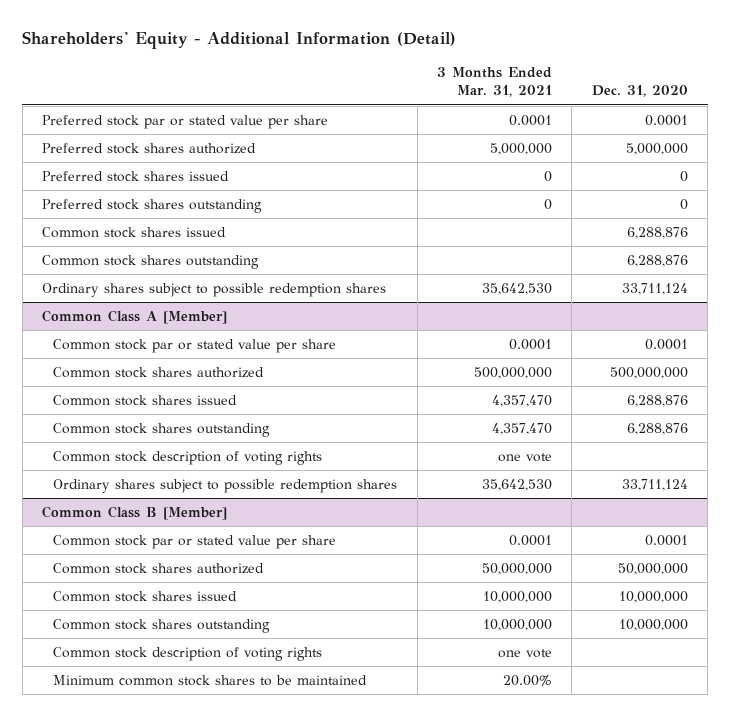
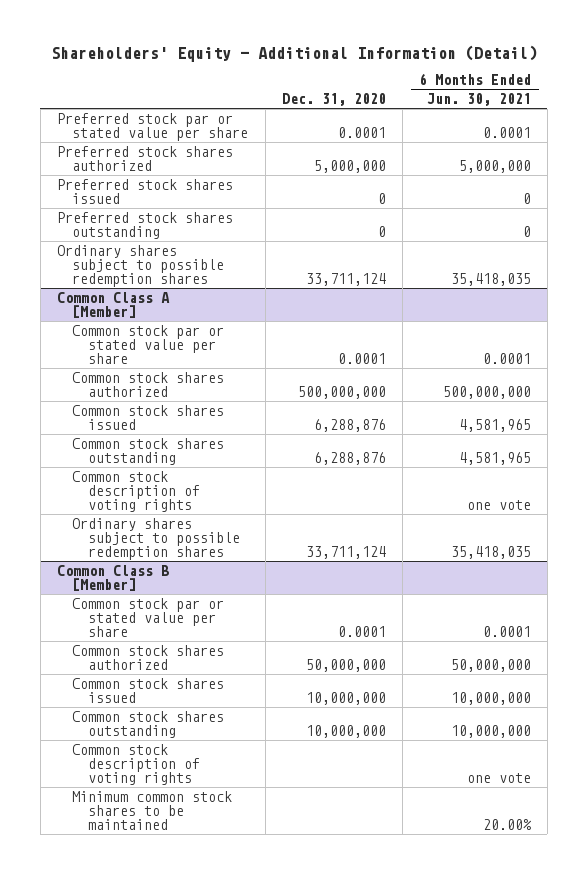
- | 3 Months Ended Mar. 31, 2021 | Dec. 31, 2020
+ | Dec. 31, 2020 | 6 Months Ended Jun. 30, 2021
- Common stock shares issued | | 6,288,876
- Common stock shares outstanding | | 6,288,876

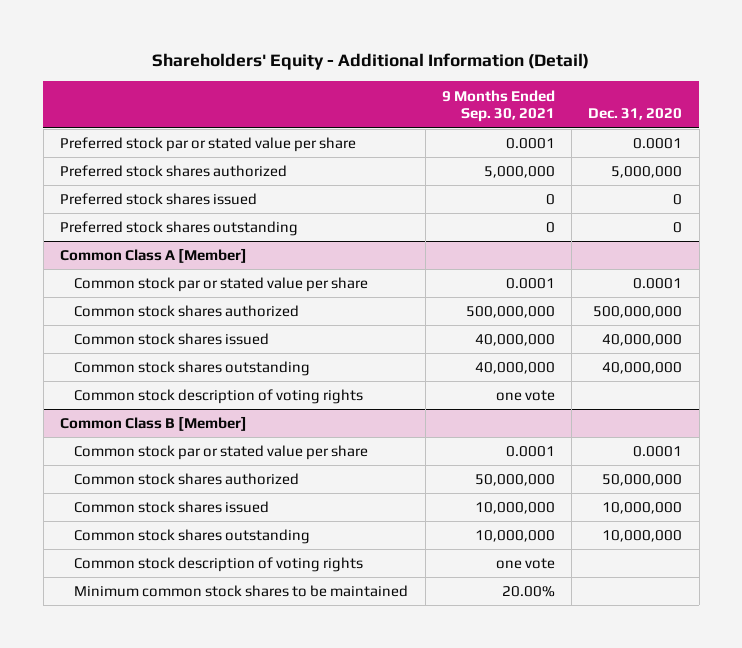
- | Dec. 31, 2020 | 6 Months Ended Jun. 30, 2021
+ | 9 Months Ended Sep. 30, 2021 | Dec. 31, 2020
- Ordinary shares subject to possible redemption shares | 33,711,124 | 35,418,035
@ Common Class A [Member]
- Common stock shares issued | 6,288,876 | 4,581,965
- Common stock shares outstanding | 6,288,876 | 4,581,965
+ Common stock shares issued | 40,000,000 | 40,000,000
+ Common stock shares outstanding | 40,000,000 | 40,000,000
- Ordinary shares subject to possible redemption shares | 33,711,124 | 35,418,035

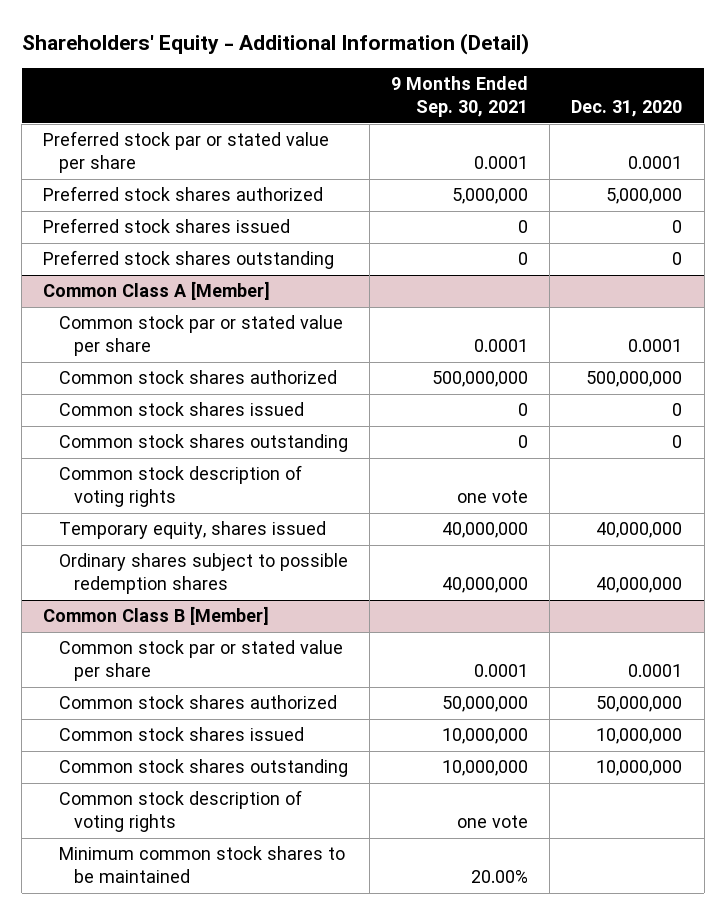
@ Common Class A [Member]
- Common stock shares issued | 40,000,000 | 40,000,000
- Common stock shares outstanding | 40,000,000 | 40,000,000
+ Common stock shares issued | 0 | 0
+ Common stock shares outstanding | 0 | 0
+ Temporary equity, shares issued | 40,000,000 | 40,000,000
+ Ordinary shares subject to possible redemption shares | 40,000,000 | 40,000,000

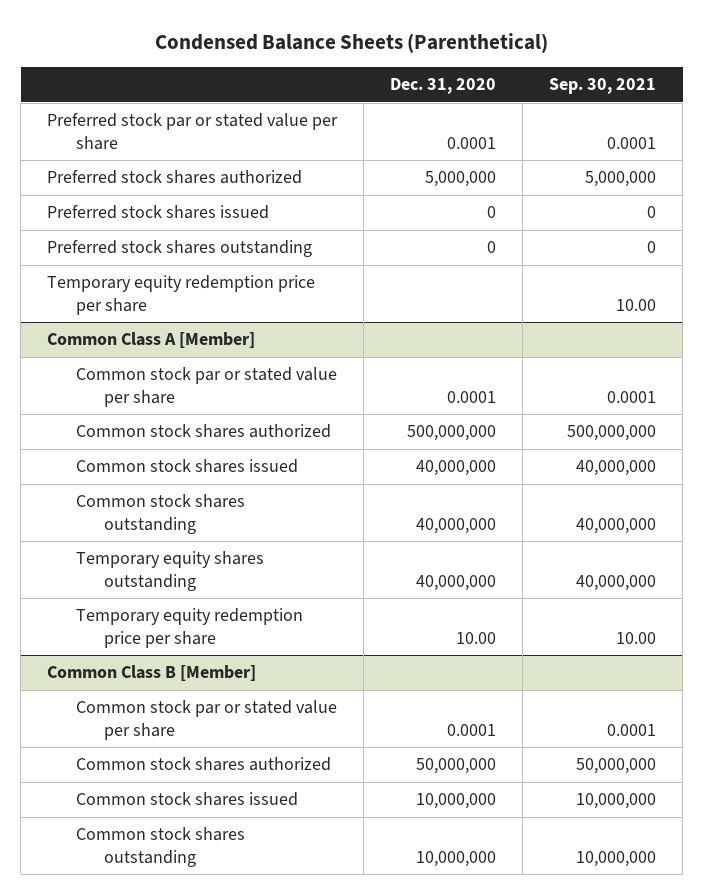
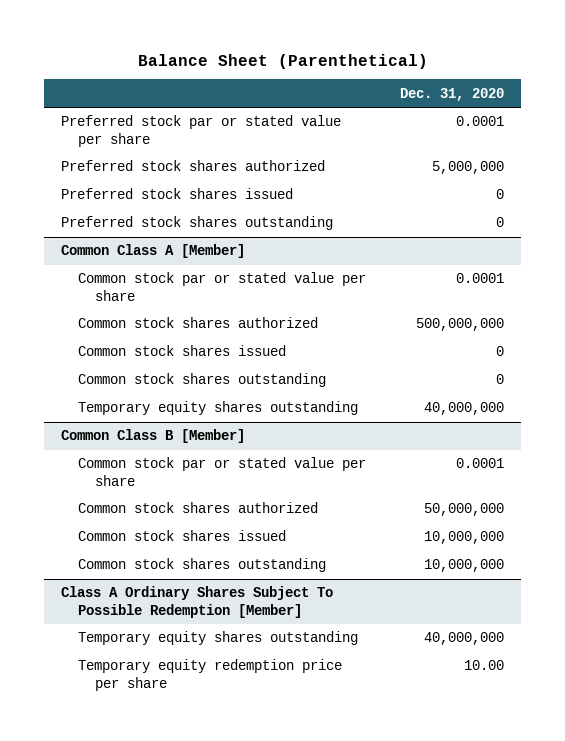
- Condensed Balance Sheets (Parenthetical)
+ Balance Sheet (Parenthetical)
- | Dec. 31, 2020 | Sep. 30, 2021
+ | Dec. 31, 2020
- Temporary equity redemption price per share | | 10.00
@ Common Class A [Member]
- Common stock shares issued | 40,000,000 | 40,000,000
- Common stock shares outstanding | 40,000,000 | 40,000,000
+ Common stock shares issued | 0
+ Common stock shares outstanding | 0
- Temporary equity redemption price per share | 10.00 | 10.00
+ Class A Ordinary Shares Subject To Possible Redemption [Member]
+ Temporary equity shares outstanding | 40,000,000
+ Temporary equity redemption price per share | 10.00

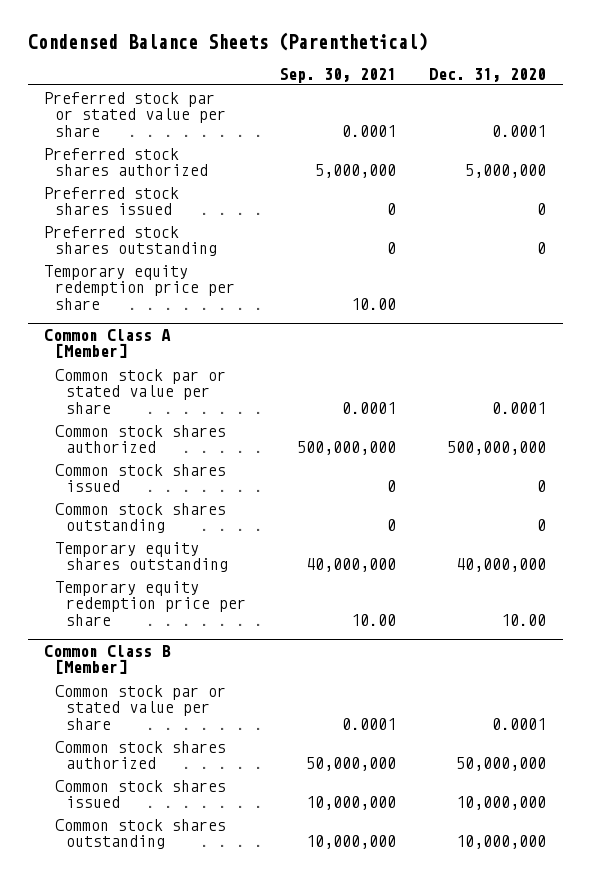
- Balance Sheet (Parenthetical)
+ Condensed Balance Sheets (Parenthetical)
- | Dec. 31, 2020
+ | Sep. 30, 2021 | Dec. 31, 2020
+ Temporary equity redemption price per share | 10.00 |
@ Common Class A [Member]
+ Temporary equity redemption price per share | 10.00 | 10.00
- Class A Ordinary Shares Subject To Possible Redemption [Member]
- Temporary equity shares outstanding | 40,000,000
- Temporary equity redemption price per share | 10.00

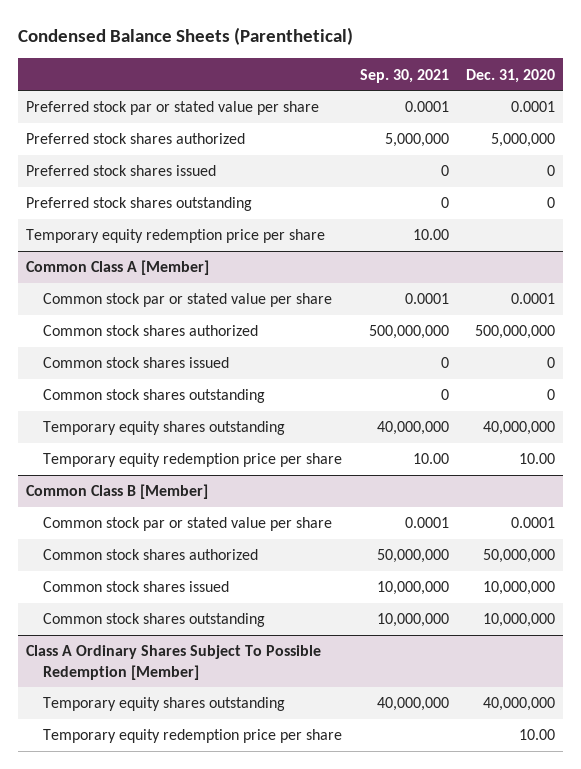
+ Class A Ordinary Shares Subject To Possible Redemption [Member]
+ Temporary equity shares outstanding | 40,000,000 | 40,000,000
+ Temporary equity redemption price per share | | 10.00

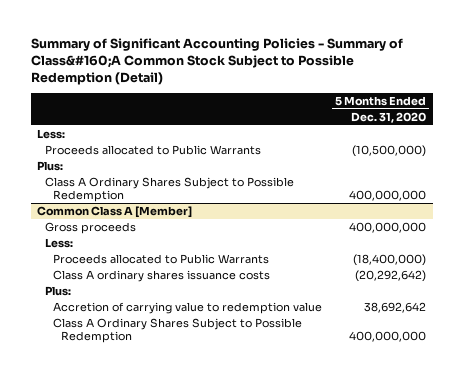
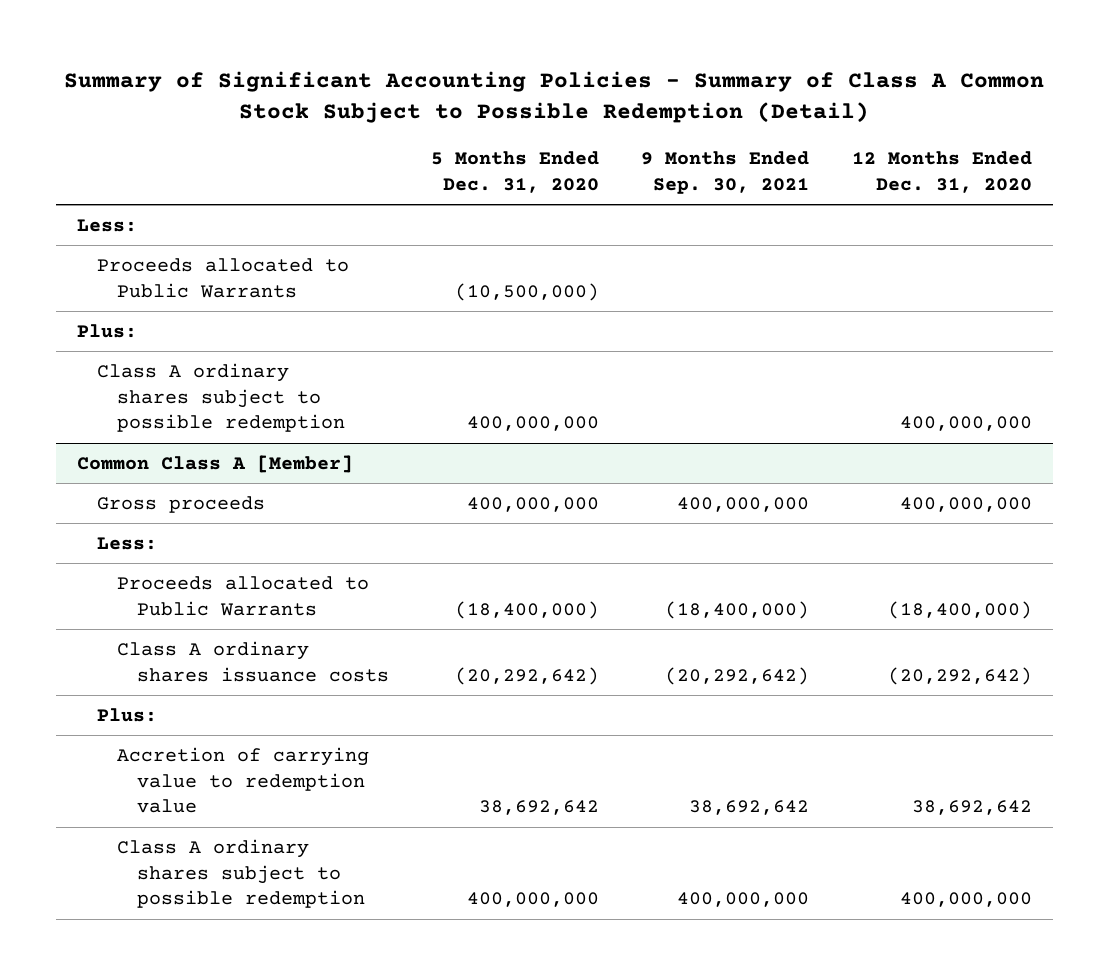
- Summary of Significant Accounting Policies - Summary of Class&#160;A Common Stock Subject to Possible Redemption (Detail)
+ Summary of Significant Accounting Policies - Summary of Class A Common Stock Subject to Possible Redemption (Detail)
- | 5 Months Ended Dec. 31, 2020
+ | 5 Months Ended Dec. 31, 2020 | 9 Months Ended Sep. 30, 2021 | 12 Months Ended Dec. 31, 2020
- Class A Ordinary Shares Subject to Possible Redemption | 400,000,000
+ Class A ordinary shares subject to possible redemption | 400,000,000 | | 400,000,000
@ Common Class A [Member]
- Class A Ordinary Shares Subject to Possible Redemption | 400,000,000
+ Class A ordinary shares subject to possible redemption | 400,000,000 | 400,000,000 | 400,000,000

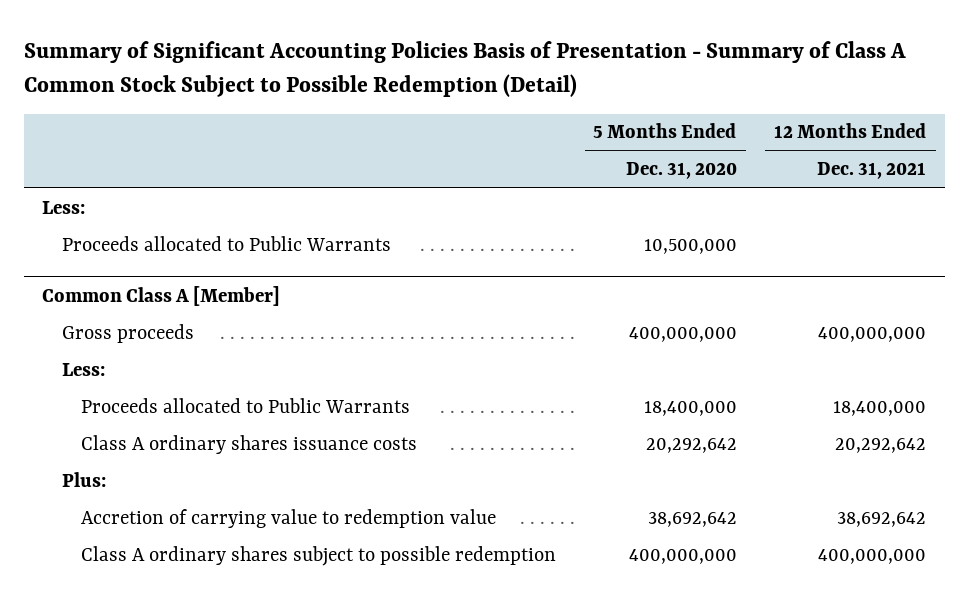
- Summary of Significant Accounting Policies - Summary of Class A Common Stock Subject to Possible Redemption (Detail)
+ Summary of Significant Accounting Policies Basis of Presentation - Summary of Class A Common Stock Subject to Possible Redemption (Detail)
- | 5 Months Ended Dec. 31, 2020 | 9 Months Ended Sep. 30, 2021 | 12 Months Ended Dec. 31, 2020
+ | 5 Months Ended Dec. 31, 2020 | 12 Months Ended Dec. 31, 2021
- Proceeds allocated to Public Warrants | (10,500,000) | |
- Plus:
- Class A ordinary shares subject to possible redemption | 400,000,000 | | 400,000,000
+ Proceeds allocated to Public Warrants | 10,500,000 |
@ Common Class A [Member]
- Proceeds allocated to Public Warrants | (18,400,000) | (18,400,000) | (18,400,000)
- Class A ordinary shares issuance costs | (20,292,642) | (20,292,642) | (20,292,642)
+ Proceeds allocated to Public Warrants | 18,400,000 | 18,400,000
+ Class A ordinary shares issuance costs | 20,292,642 | 20,292,642

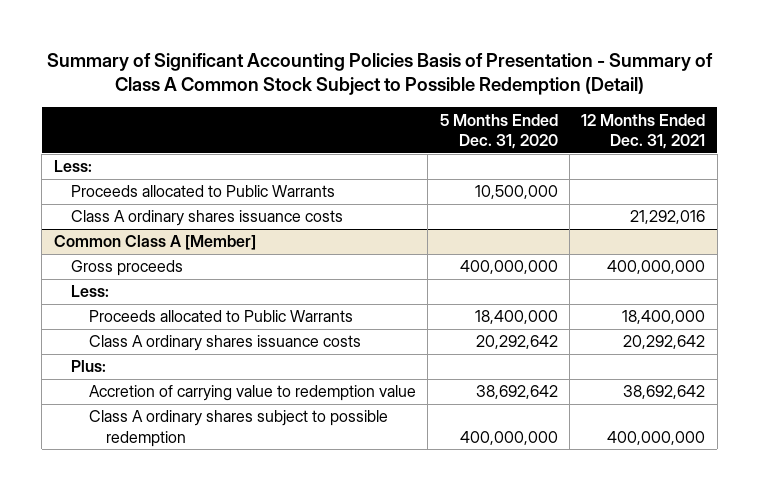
+ Class A ordinary shares issuance costs | | 21,292,016

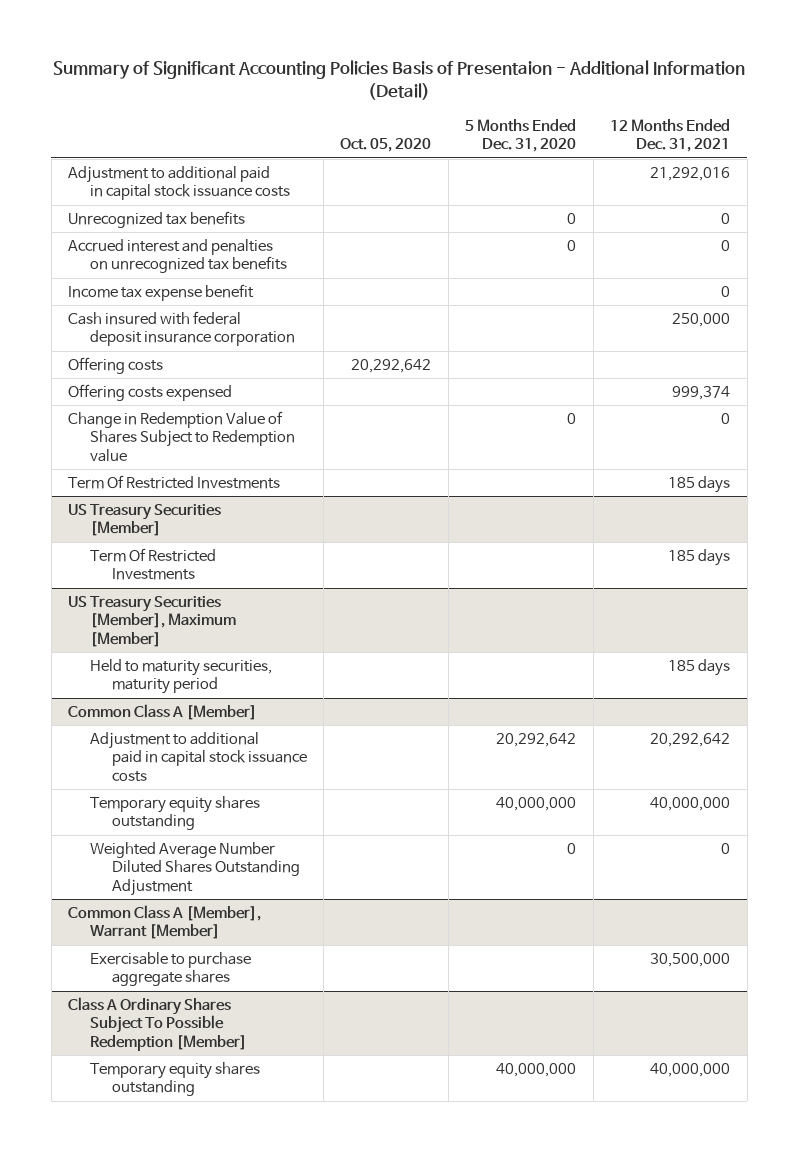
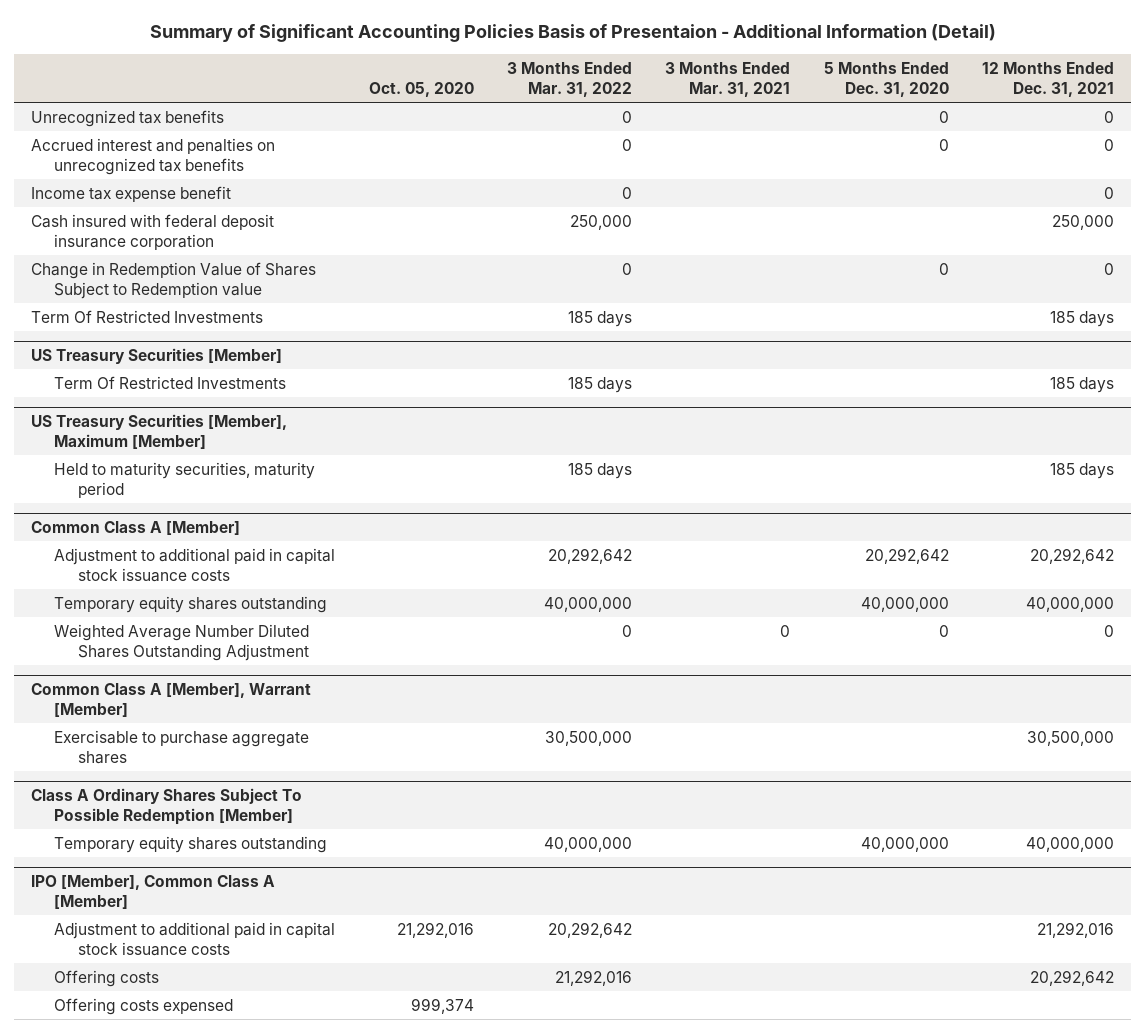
- | Oct. 05, 2020 | 5 Months Ended Dec. 31, 2020 | 12 Months Ended Dec. 31, 2021
+ | Oct. 05, 2020 | 3 Months Ended Mar. 31, 2022 | 3 Months Ended Mar. 31, 2021 | 5 Months Ended Dec. 31, 2020 | 12 Months Ended Dec. 31, 2021
- Adjustment to additional paid in capital stock issuance costs | | | 21,292,016
- Offering costs | 20,292,642 | |
- Offering costs expensed | | | 999,374
+ IPO [Member], Common Class A [Member]
+ Adjustment to additional paid in capital stock issuance costs | 21,292,016 | 20,292,642 | | | 21,292,016
+ Offering costs | | 21,292,016 | | | 20,292,642
+ Offering costs expensed | 999,374 | | | |

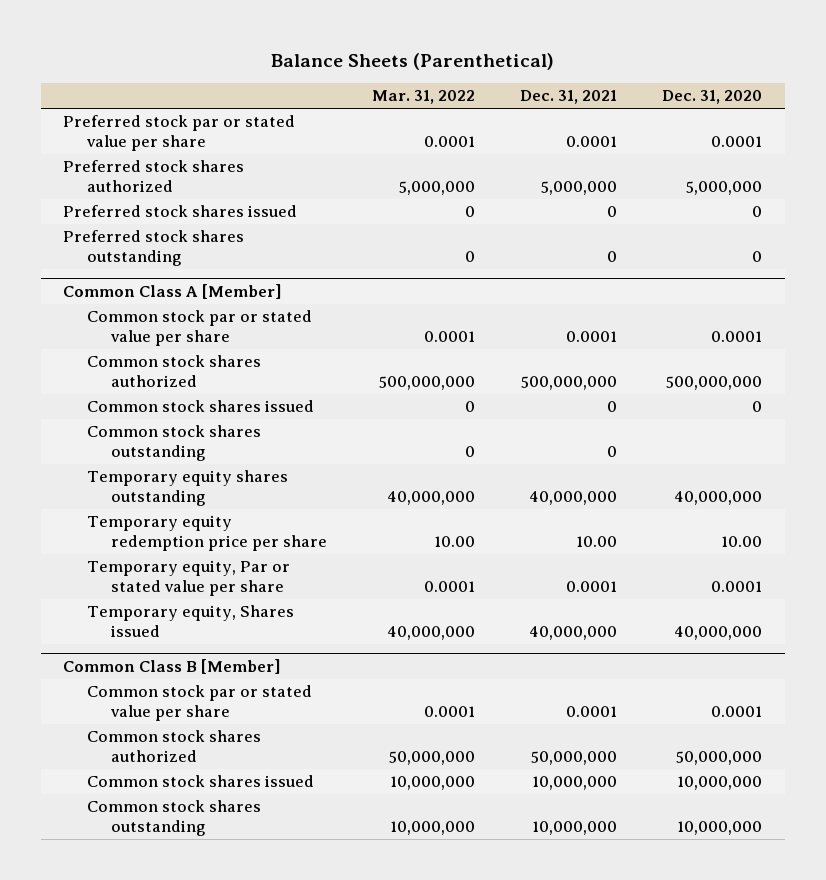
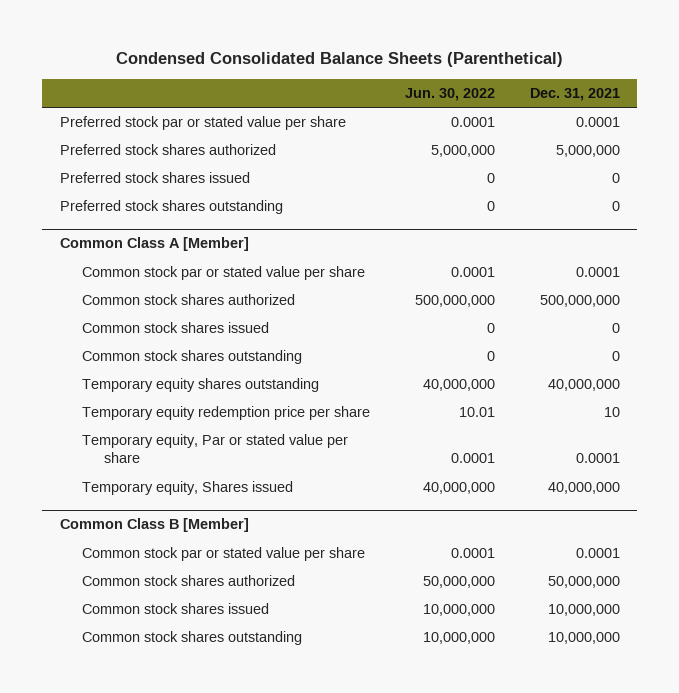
- Balance Sheets (Parenthetical)
+ Condensed Consolidated Balance Sheets (Parenthetical)
- | Mar. 31, 2022 | Dec. 31, 2021 | Dec. 31, 2020
+ | Jun. 30, 2022 | Dec. 31, 2021
@ Common Class A [Member]
- Temporary equity redemption price per share | 10.00 | 10.00 | 10.00
+ Temporary equity redemption price per share | 10.01 | 10

